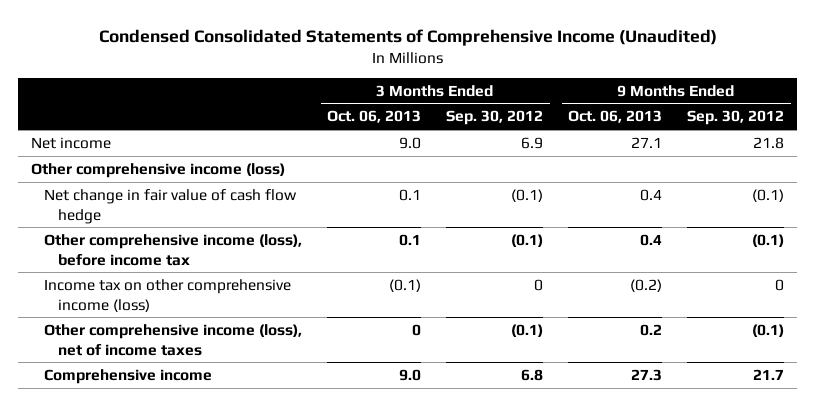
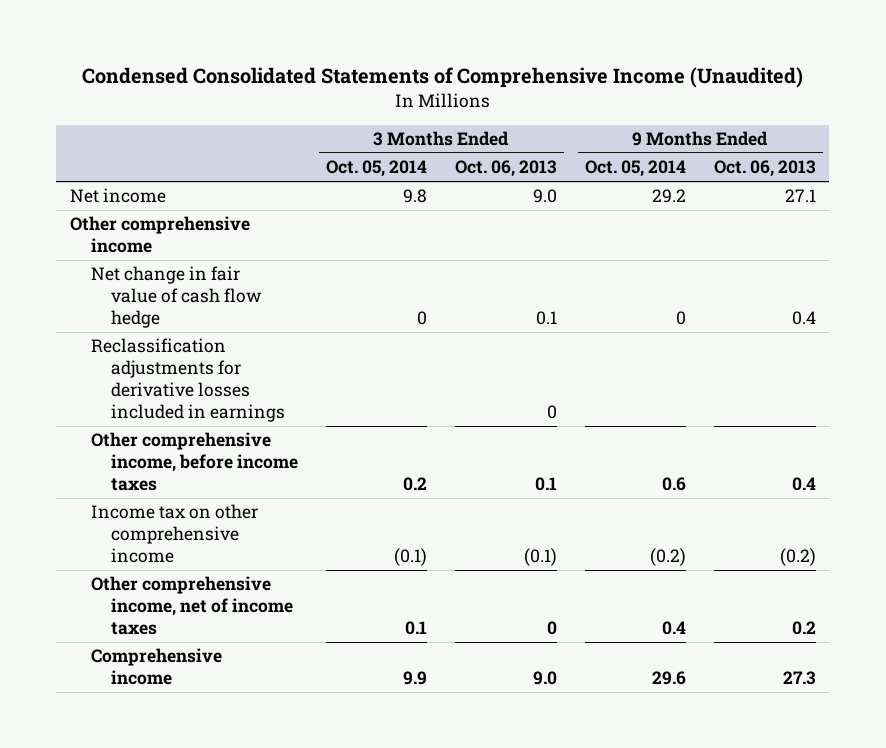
- | 3 Months Ended Oct. 06, 2013 | 3 Months Ended Sep. 30, 2012 | 9 Months Ended Oct. 06, 2013 | 9 Months Ended Sep. 30, 2012
+ | 3 Months Ended Oct. 05, 2014 | 3 Months Ended Oct. 06, 2013 | 9 Months Ended Oct. 05, 2014 | 9 Months Ended Oct. 06, 2013
- Other comprehensive income (loss)
+ Other comprehensive income
- Other comprehensive income (loss), before income tax | 0.1 | (0.1) | 0.4 | (0.1)
- Income tax on other comprehensive income (loss) | (0.1) | 0 | (0.2) | 0
- Other comprehensive income (loss), net of income taxes | 0 | (0.1) | 0.2 | (0.1)
+ Reclassification adjustments for derivative losses included in earnings | | 0 | |
+ Other comprehensive income, before income taxes | 0.2 | 0.1 | 0.6 | 0.4
+ Income tax on other comprehensive income | (0.1) | (0.1) | (0.2) | (0.2)
+ Other comprehensive income, net of income taxes | 0.1 | 0 | 0.4 | 0.2

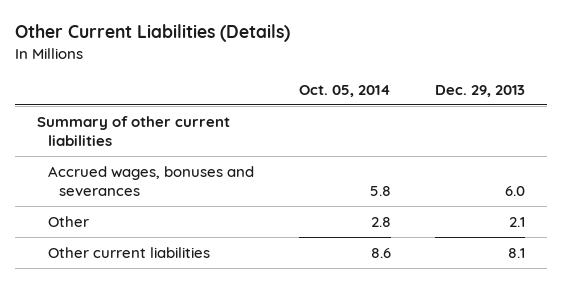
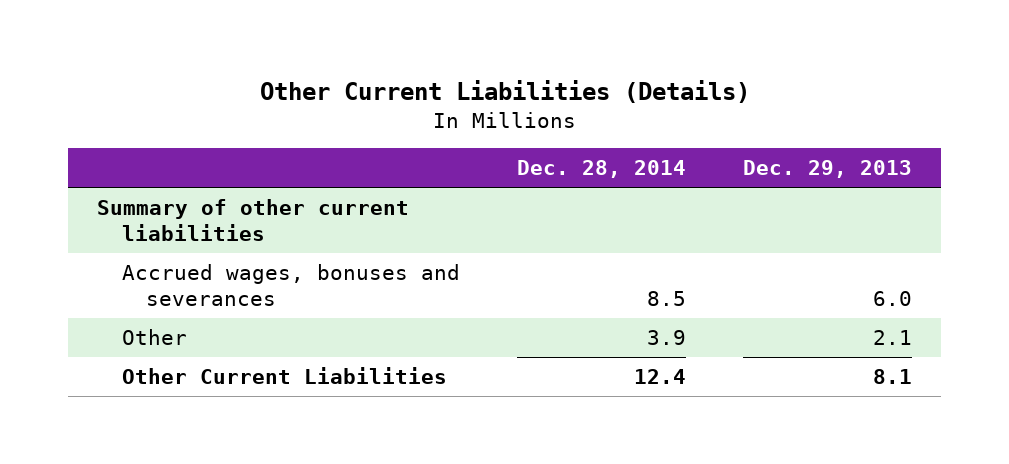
- | Oct. 05, 2014 | Dec. 29, 2013
+ | Dec. 28, 2014 | Dec. 29, 2013
- Other current liabilities | 8.6 | 8.1
+ Other Current Liabilities | 12.4 | 8.1

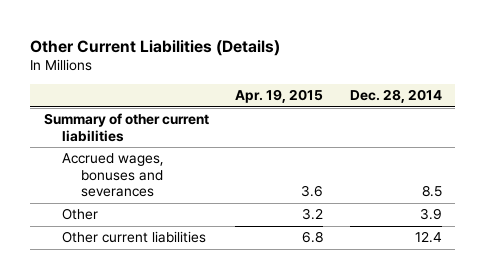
- | Dec. 28, 2014 | Dec. 29, 2013
+ | Apr. 19, 2015 | Dec. 28, 2014
- Other Current Liabilities | 12.4 | 8.1
+ Other current liabilities | 6.8 | 12.4

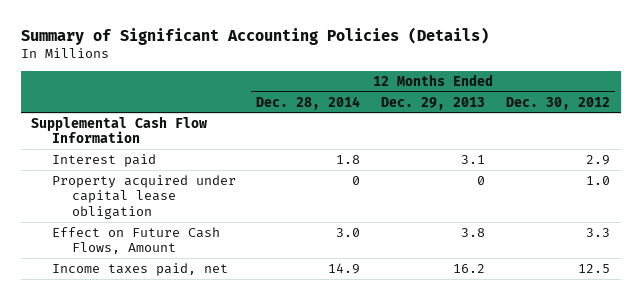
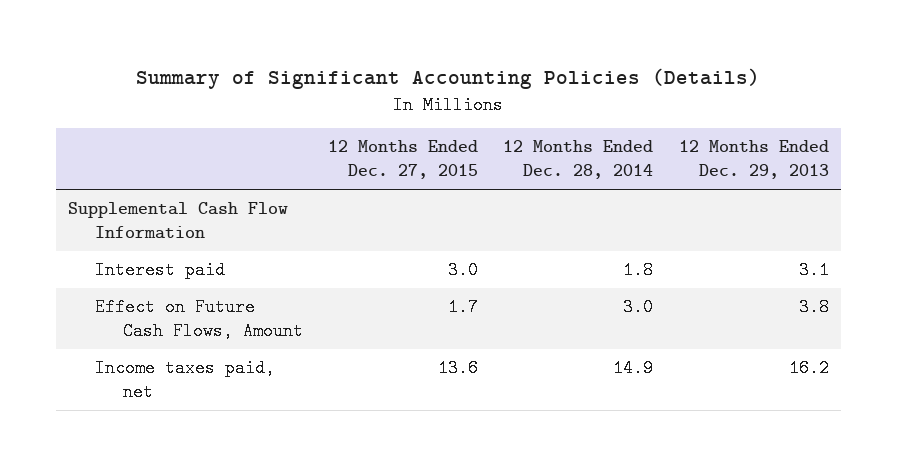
- | 12 Months Ended Dec. 28, 2014 | 12 Months Ended Dec. 29, 2013 | 12 Months Ended Dec. 30, 2012
+ | 12 Months Ended Dec. 27, 2015 | 12 Months Ended Dec. 28, 2014 | 12 Months Ended Dec. 29, 2013
- Property acquired under capital lease obligation | 0 | 0 | 1.0

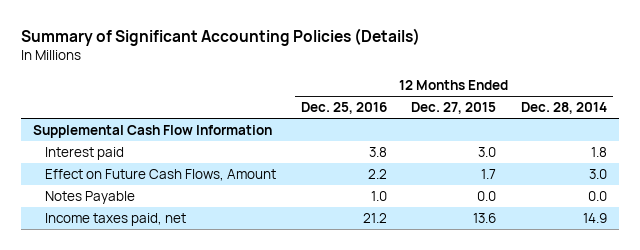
- | 12 Months Ended Dec. 27, 2015 | 12 Months Ended Dec. 28, 2014 | 12 Months Ended Dec. 29, 2013
+ | 12 Months Ended Dec. 25, 2016 | 12 Months Ended Dec. 27, 2015 | 12 Months Ended Dec. 28, 2014
+ Notes Payable | 1.0 | 0.0 | 0.0

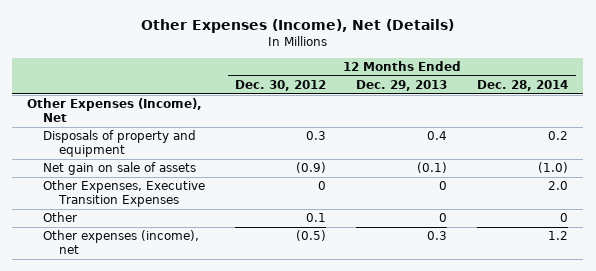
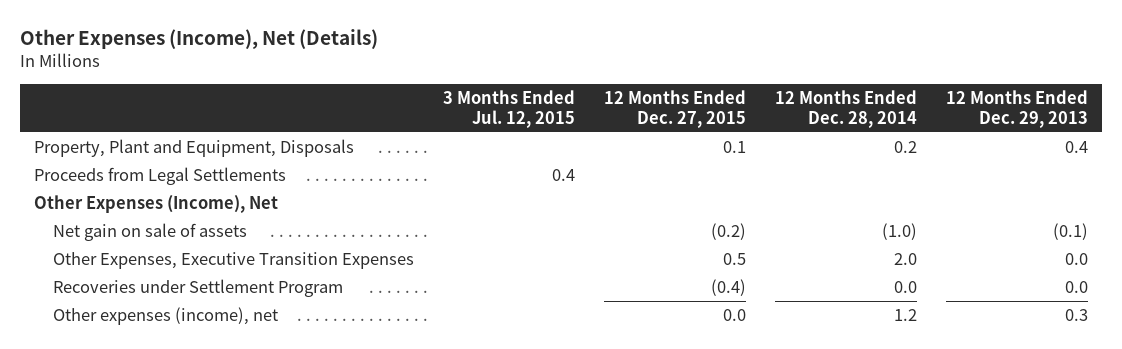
- | 12 Months Ended Dec. 30, 2012 | 12 Months Ended Dec. 29, 2013 | 12 Months Ended Dec. 28, 2014
+ | 3 Months Ended Jul. 12, 2015 | 12 Months Ended Dec. 27, 2015 | 12 Months Ended Dec. 28, 2014 | 12 Months Ended Dec. 29, 2013
+ Property, Plant and Equipment, Disposals | | 0.1 | 0.2 | 0.4
+ Proceeds from Legal Settlements | 0.4 | | |
- Disposals of property and equipment | 0.3 | 0.4 | 0.2
- Other Expenses, Executive Transition Expenses | 0 | 0 | 2.0
- Other | 0.1 | 0 | 0
+ Other Expenses, Executive Transition Expenses | | 0.5 | 2.0 | 0.0
+ Recoveries under Settlement Program | | (0.4) | 0.0 | 0.0

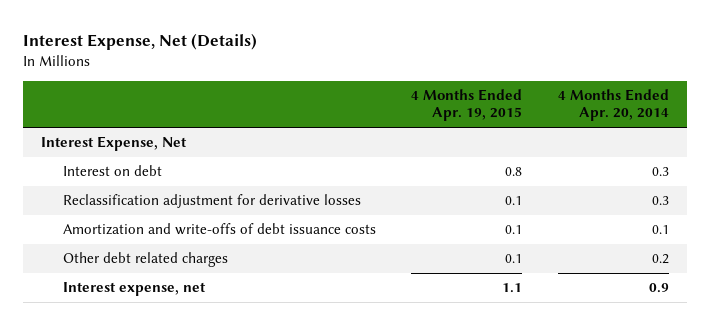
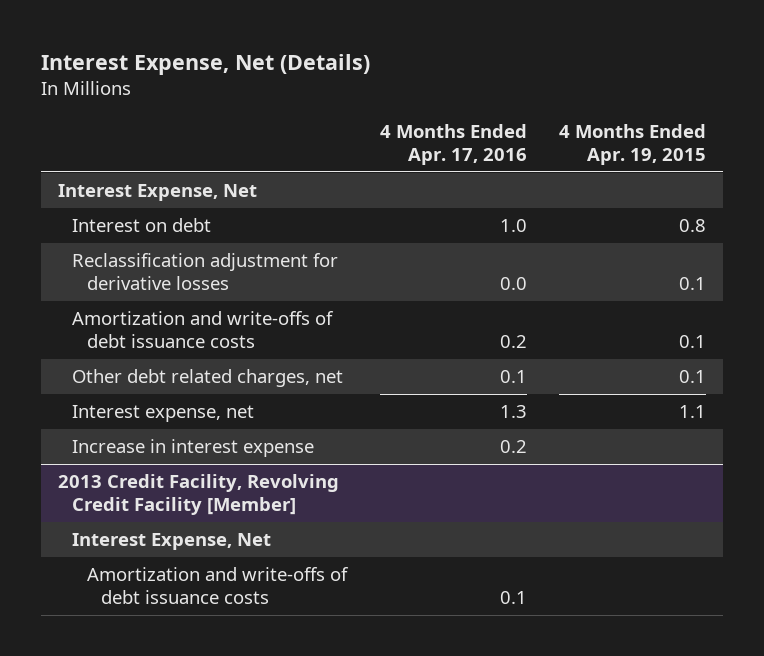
- | 4 Months Ended Apr. 19, 2015 | 4 Months Ended Apr. 20, 2014
+ | 4 Months Ended Apr. 17, 2016 | 4 Months Ended Apr. 19, 2015
- Other debt related charges | 0.1 | 0.2
+ Other debt related charges, net | 0.1 | 0.1
+ Increase in interest expense | 0.2 |
+ 2013 Credit Facility, Revolving Credit Facility [Member]
+ Interest Expense, Net
+ Amortization and write-offs of debt issuance costs | 0.1 |

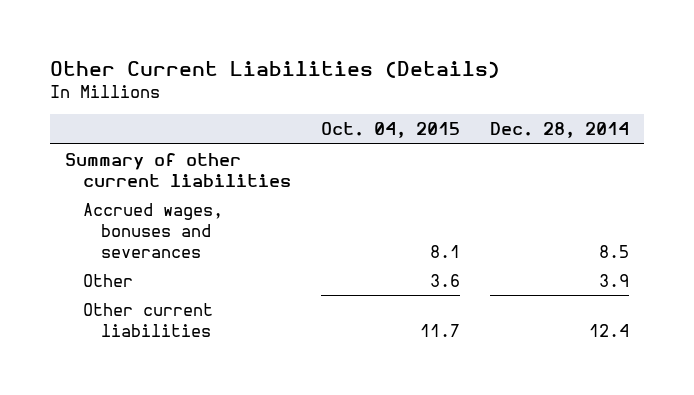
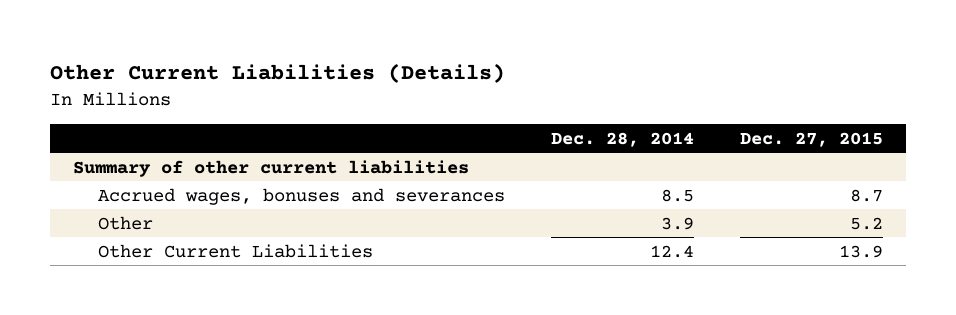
- | Oct. 04, 2015 | Dec. 28, 2014
+ | Dec. 28, 2014 | Dec. 27, 2015
- Other current liabilities | 11.7 | 12.4
+ Other Current Liabilities | 12.4 | 13.9

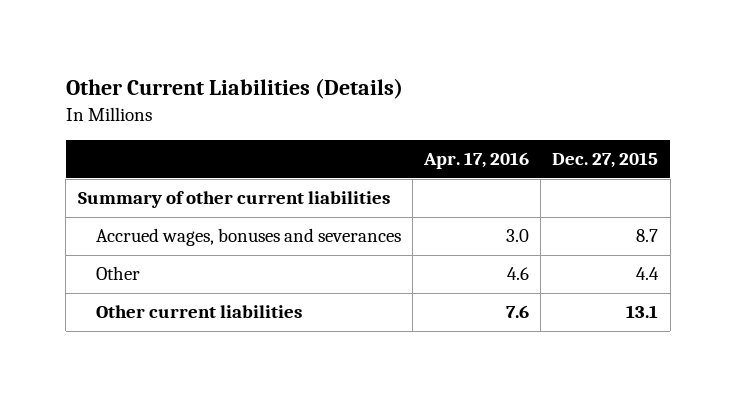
- | Dec. 28, 2014 | Dec. 27, 2015
+ | Apr. 17, 2016 | Dec. 27, 2015
- Other | 3.9 | 5.2
- Other Current Liabilities | 12.4 | 13.9
+ Other | 4.6 | 4.4
+ Other current liabilities | 7.6 | 13.1

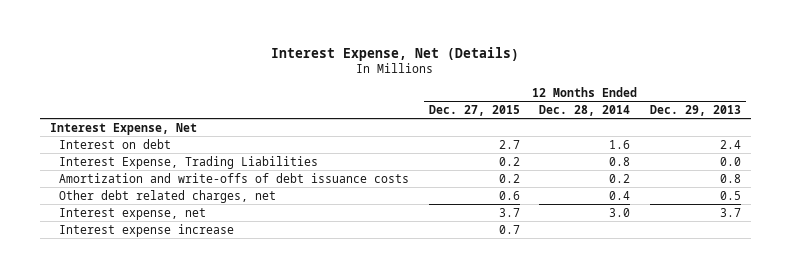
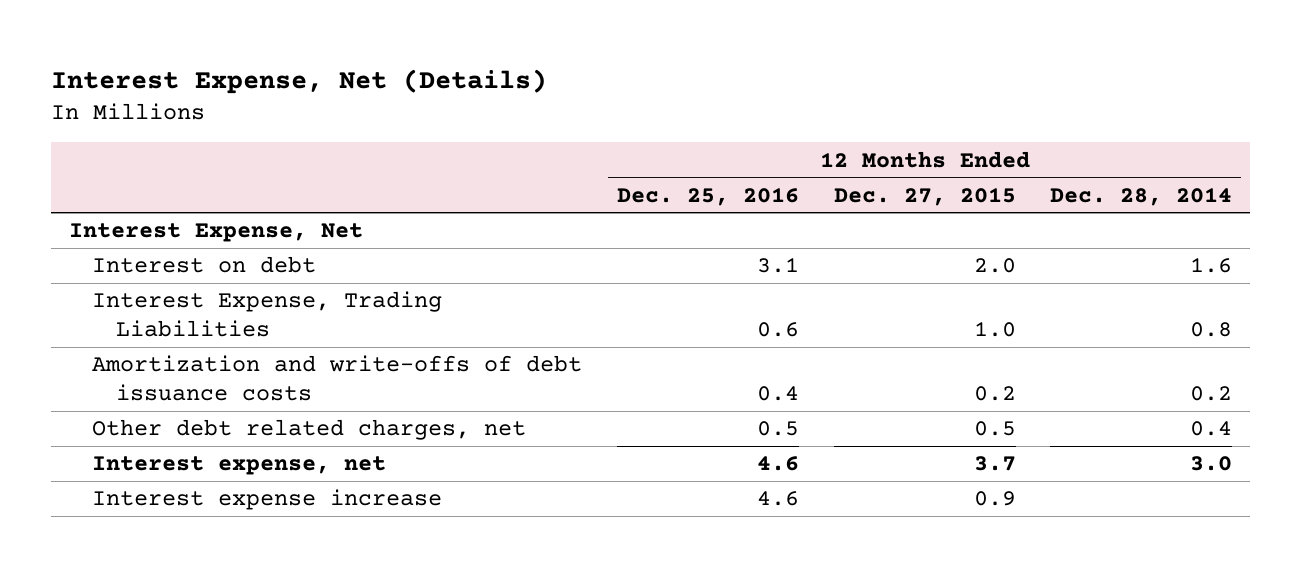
- | 12 Months Ended Dec. 27, 2015 | 12 Months Ended Dec. 28, 2014 | 12 Months Ended Dec. 29, 2013
+ | 12 Months Ended Dec. 25, 2016 | 12 Months Ended Dec. 27, 2015 | 12 Months Ended Dec. 28, 2014
- Interest on debt | 2.7 | 1.6 | 2.4
- Interest Expense, Trading Liabilities | 0.2 | 0.8 | 0.0
+ Interest on debt | 3.1 | 2.0 | 1.6
+ Interest Expense, Trading Liabilities | 0.6 | 1.0 | 0.8
- Other debt related charges, net | 0.6 | 0.4 | 0.5
+ Other debt related charges, net | 0.5 | 0.5 | 0.4
- Interest expense increase | 0.7 | |
+ Interest expense increase | 4.6 | 0.9 |

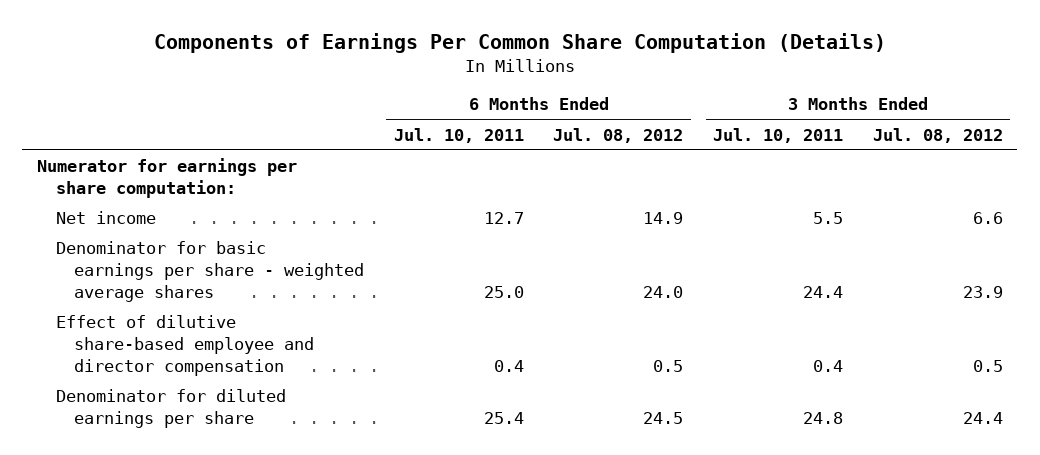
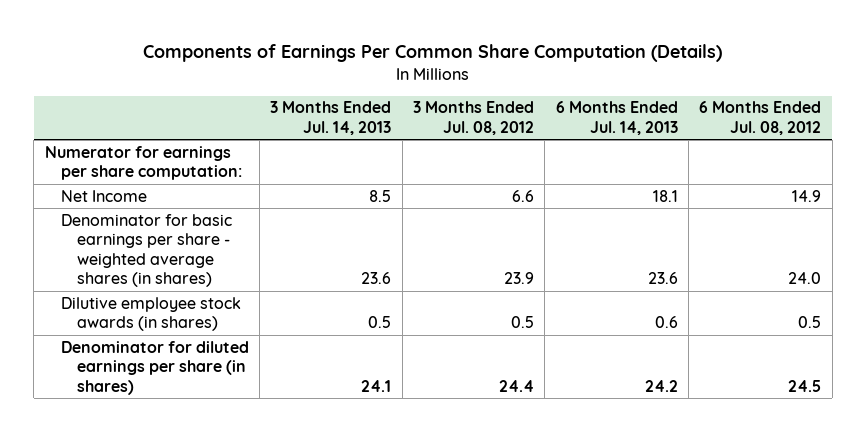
- | 6 Months Ended Jul. 10, 2011 | 6 Months Ended Jul. 08, 2012 | 3 Months Ended Jul. 10, 2011 | 3 Months Ended Jul. 08, 2012
+ | 3 Months Ended Jul. 14, 2013 | 3 Months Ended Jul. 08, 2012 | 6 Months Ended Jul. 14, 2013 | 6 Months Ended Jul. 08, 2012
- Net income | 12.7 | 14.9 | 5.5 | 6.6
- Denominator for basic earnings per share - weighted average shares | 25.0 | 24.0 | 24.4 | 23.9
- Effect of dilutive share-based employee and director compensation | 0.4 | 0.5 | 0.4 | 0.5
- Denominator for diluted earnings per share | 25.4 | 24.5 | 24.8 | 24.4
+ Net Income | 8.5 | 6.6 | 18.1 | 14.9
+ Denominator for basic earnings per share - weighted average shares (in shares) | 23.6 | 23.9 | 23.6 | 24.0
+ Dilutive employee stock awards (in shares) | 0.5 | 0.5 | 0.6 | 0.5
+ Denominator for diluted earnings per share (in shares) | 24.1 | 24.4 | 24.2 | 24.5

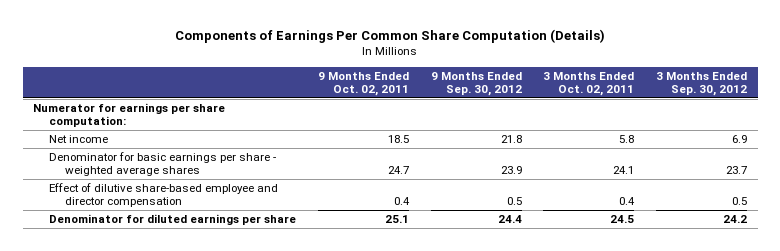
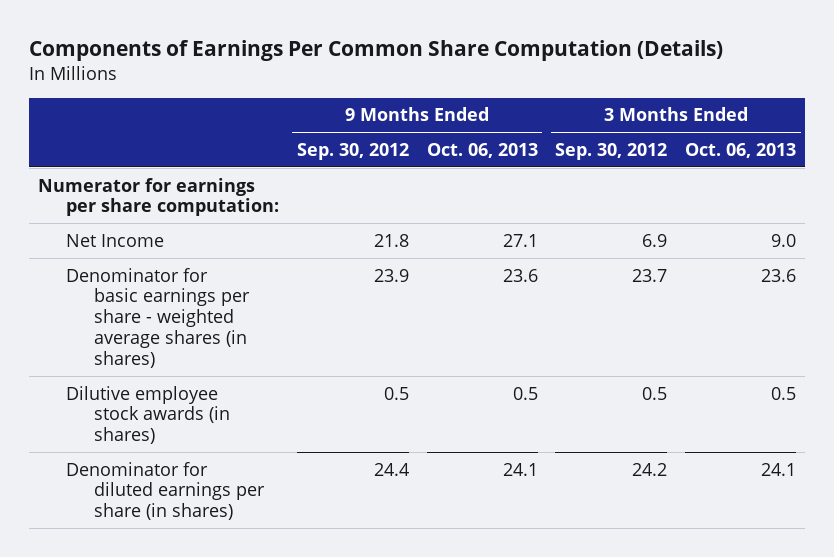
- | 9 Months Ended Oct. 02, 2011 | 9 Months Ended Sep. 30, 2012 | 3 Months Ended Oct. 02, 2011 | 3 Months Ended Sep. 30, 2012
+ | 9 Months Ended Sep. 30, 2012 | 9 Months Ended Oct. 06, 2013 | 3 Months Ended Sep. 30, 2012 | 3 Months Ended Oct. 06, 2013
- Net income | 18.5 | 21.8 | 5.8 | 6.9
- Denominator for basic earnings per share - weighted average shares | 24.7 | 23.9 | 24.1 | 23.7
- Effect of dilutive share-based employee and director compensation | 0.4 | 0.5 | 0.4 | 0.5
- Denominator for diluted earnings per share | 25.1 | 24.4 | 24.5 | 24.2
+ Net Income | 21.8 | 27.1 | 6.9 | 9.0
+ Denominator for basic earnings per share - weighted average shares (in shares) | 23.9 | 23.6 | 23.7 | 23.6
+ Dilutive employee stock awards (in shares) | 0.5 | 0.5 | 0.5 | 0.5
+ Denominator for diluted earnings per share (in shares) | 24.4 | 24.1 | 24.2 | 24.1

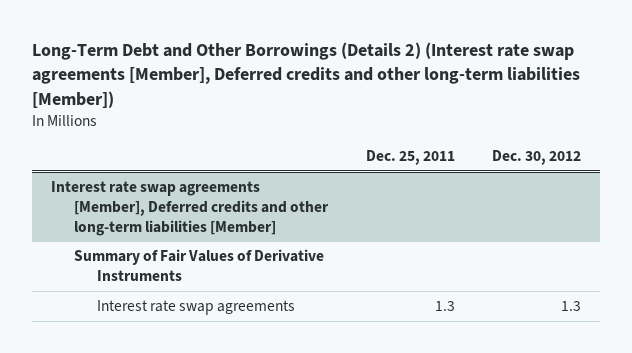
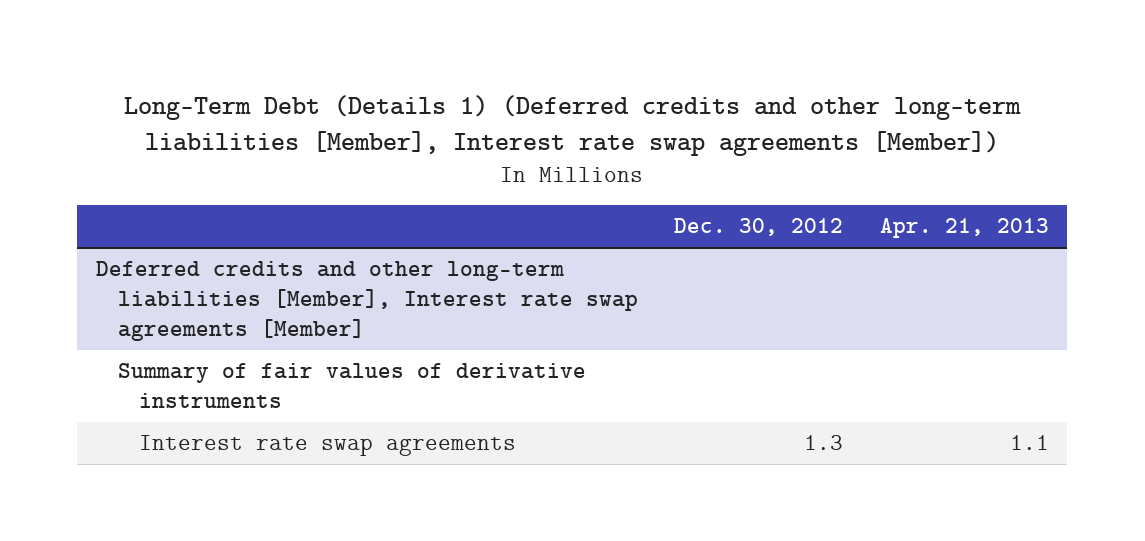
- Long-Term Debt and Other Borrowings (Details 2) (Interest rate swap agreements [Member], Deferred credits and other long-term liabilities [Member])
+ Long-Term Debt (Details 1) (Deferred credits and other long-term liabilities [Member], Interest rate swap agreements [Member])
- | Dec. 25, 2011 | Dec. 30, 2012
+ | Dec. 30, 2012 | Apr. 21, 2013
- Interest rate swap agreements [Member], Deferred credits and other long-term liabilities [Member]
- Summary of Fair Values of Derivative Instruments
+ Deferred credits and other long-term liabilities [Member], Interest rate swap agreements [Member]
+ Summary of fair values of derivative instruments

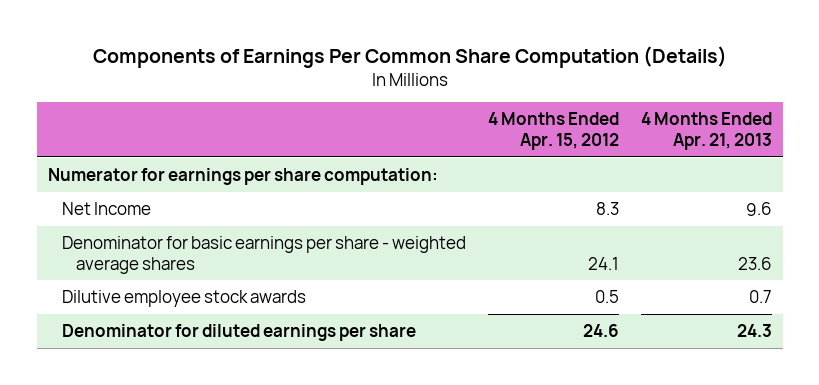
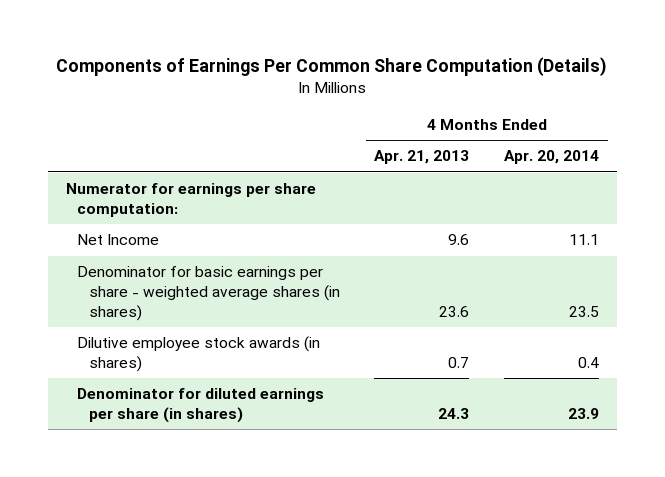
- | 4 Months Ended Apr. 15, 2012 | 4 Months Ended Apr. 21, 2013
+ | 4 Months Ended Apr. 21, 2013 | 4 Months Ended Apr. 20, 2014
- Denominator for basic earnings per share - weighted average shares | 24.1 | 23.6
- Dilutive employee stock awards | 0.5 | 0.7
- Denominator for diluted earnings per share | 24.6 | 24.3
+ Denominator for basic earnings per share - weighted average shares (in shares) | 23.6 | 23.5
+ Dilutive employee stock awards (in shares) | 0.7 | 0.4
+ Denominator for diluted earnings per share (in shares) | 24.3 | 23.9

